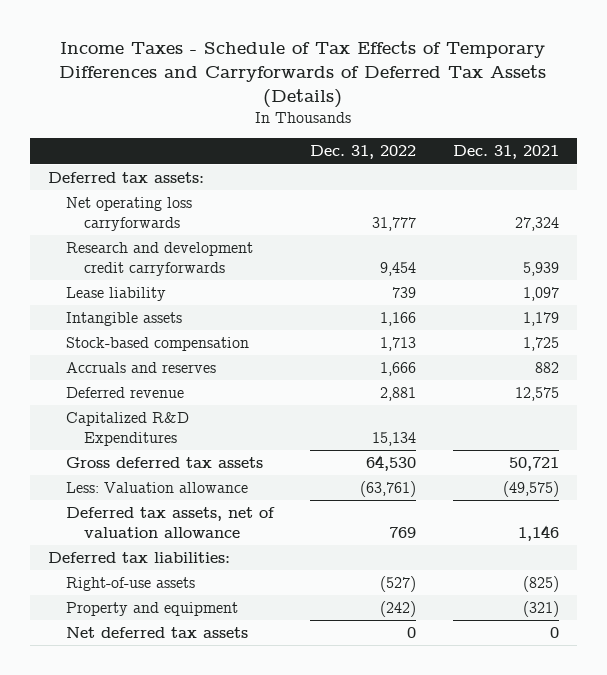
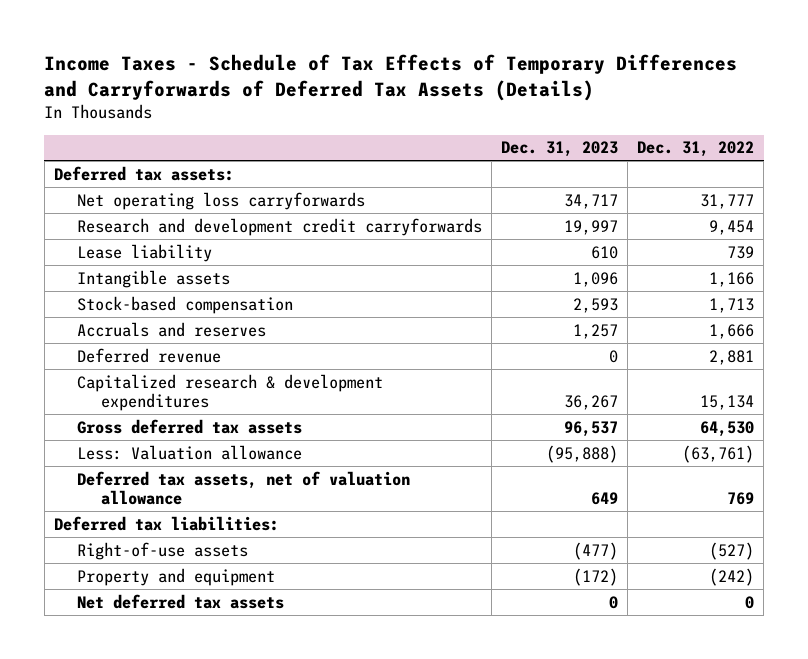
- | Dec. 31, 2022 | Dec. 31, 2021
+ | Dec. 31, 2023 | Dec. 31, 2022
- Capitalized R&D Expenditures | 15,134 |
+ Capitalized research & development expenditures | 36,267 | 15,134

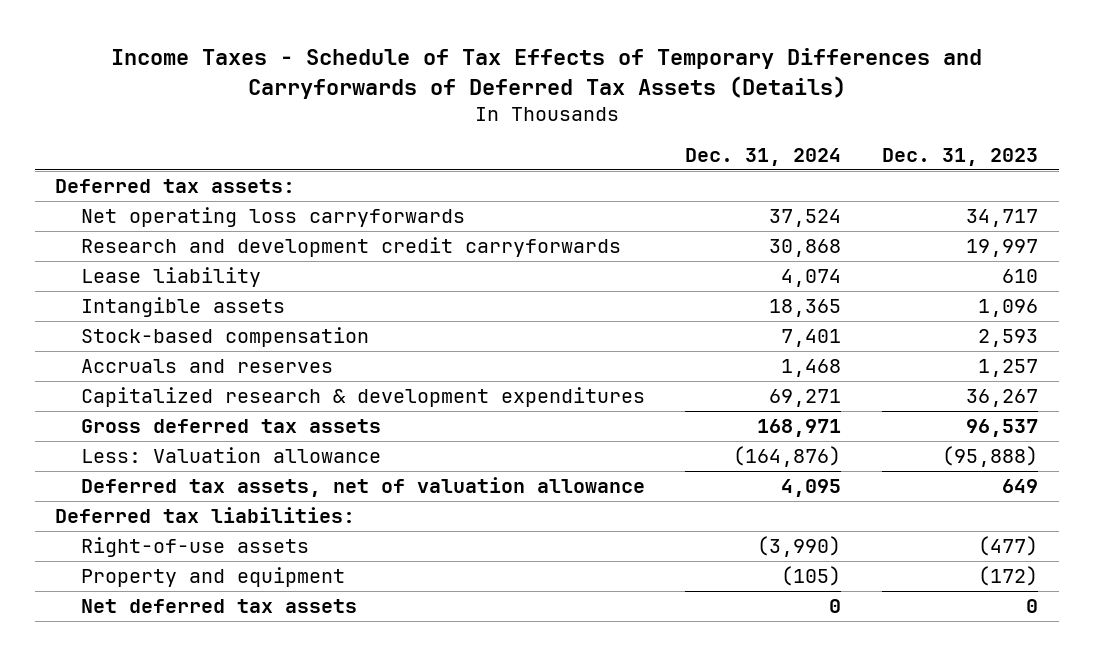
- | Dec. 31, 2023 | Dec. 31, 2022
+ | Dec. 31, 2024 | Dec. 31, 2023
- Deferred revenue | 0 | 2,881

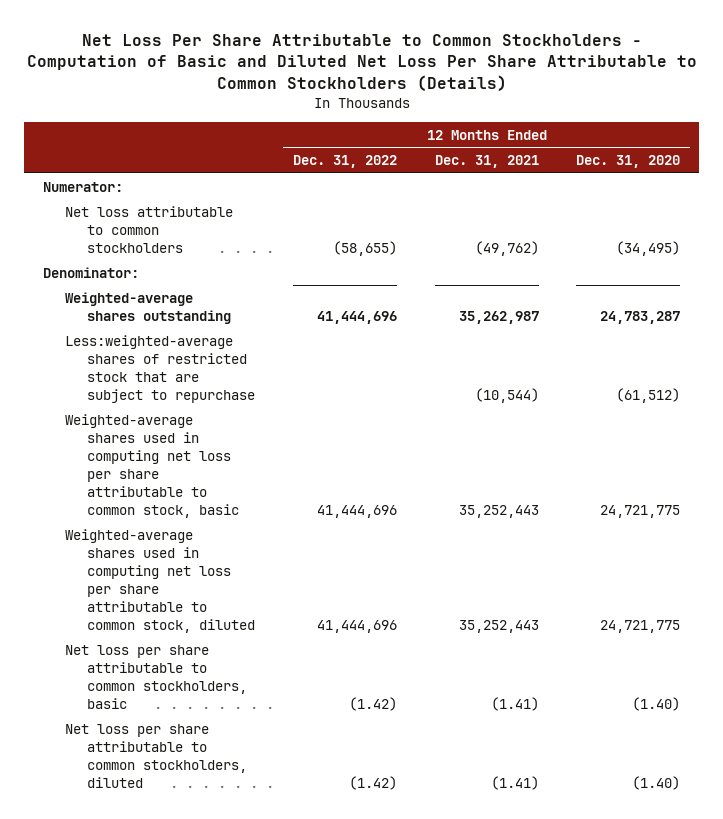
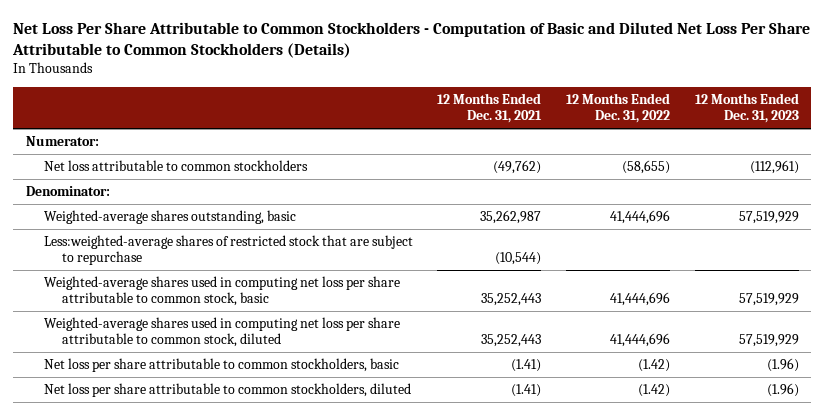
- | 12 Months Ended Dec. 31, 2022 | 12 Months Ended Dec. 31, 2021 | 12 Months Ended Dec. 31, 2020
+ | 12 Months Ended Dec. 31, 2021 | 12 Months Ended Dec. 31, 2022 | 12 Months Ended Dec. 31, 2023
- Weighted-average shares outstanding | 41,444,696 | 35,262,987 | 24,783,287
+ Weighted-average shares outstanding, basic | 35,262,987 | 41,444,696 | 57,519,929

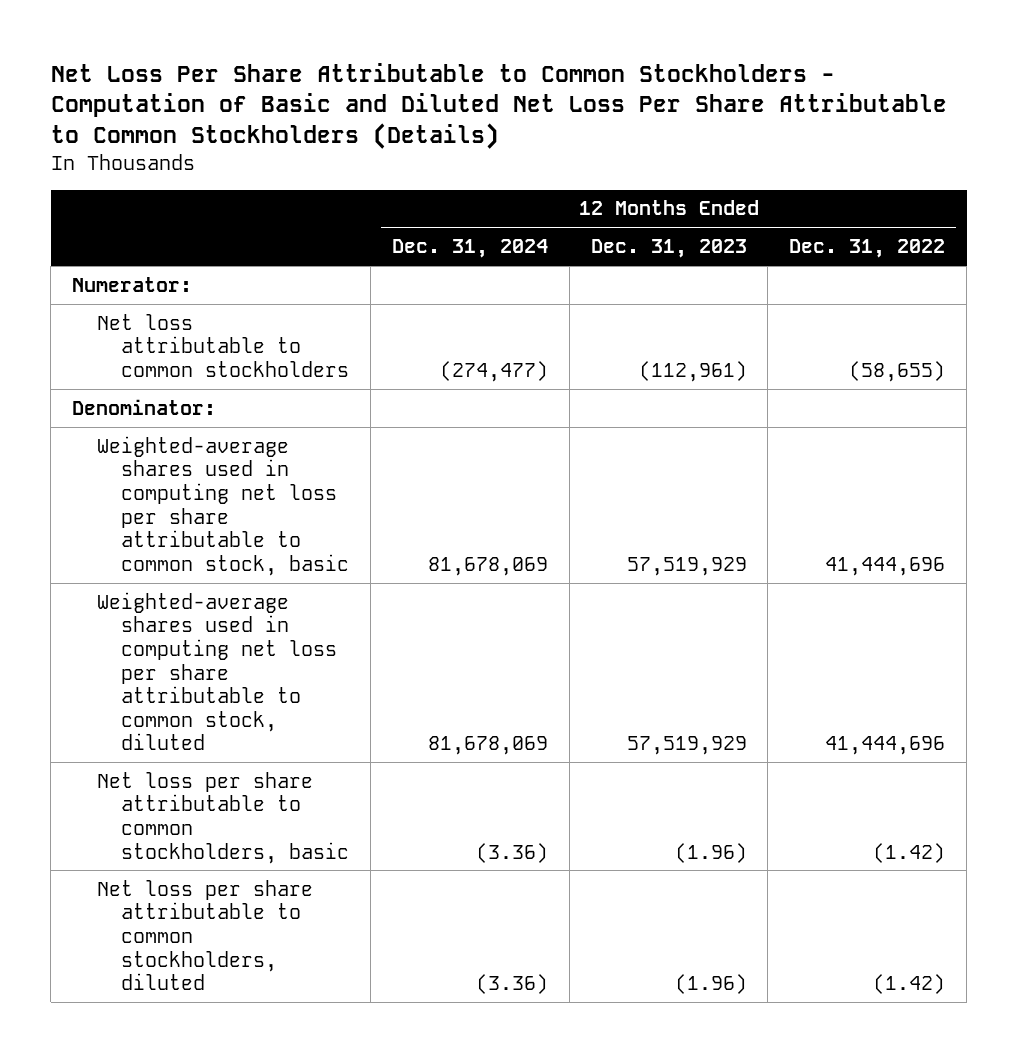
- | 12 Months Ended Dec. 31, 2021 | 12 Months Ended Dec. 31, 2022 | 12 Months Ended Dec. 31, 2023
+ | 12 Months Ended Dec. 31, 2024 | 12 Months Ended Dec. 31, 2023 | 12 Months Ended Dec. 31, 2022
- Weighted-average shares outstanding, basic | 35,262,987 | 41,444,696 | 57,519,929
- Less:weighted-average shares of restricted stock that are subject to repurchase | (10,544) | |

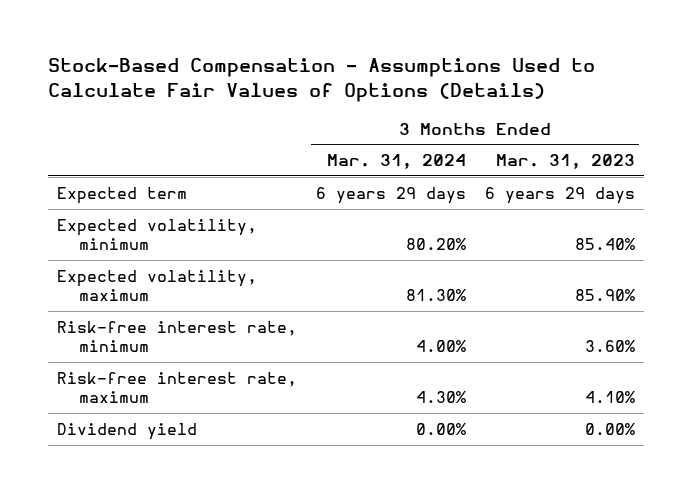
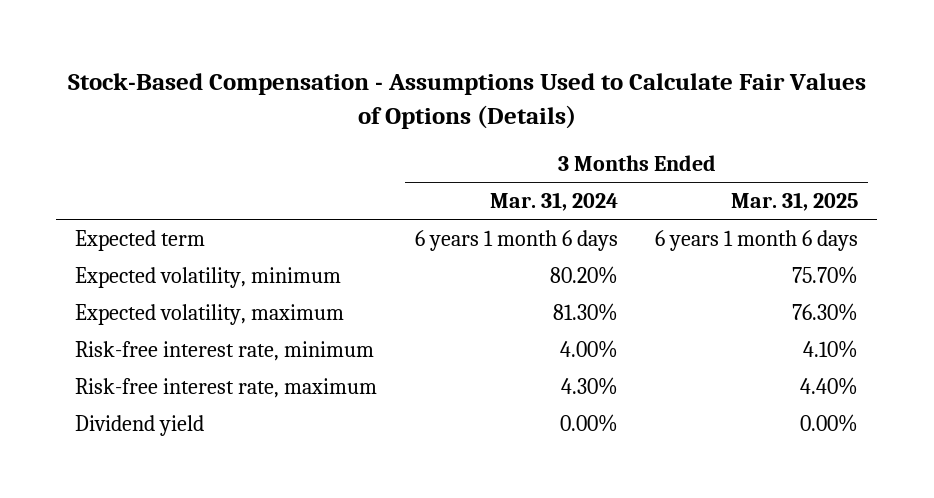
- | 3 Months Ended Mar. 31, 2024 | 3 Months Ended Mar. 31, 2023
+ | 3 Months Ended Mar. 31, 2024 | 3 Months Ended Mar. 31, 2025
- Expected term | 6 years 29 days | 6 years 29 days
+ Expected term | 6 years 1 month 6 days | 6 years 1 month 6 days

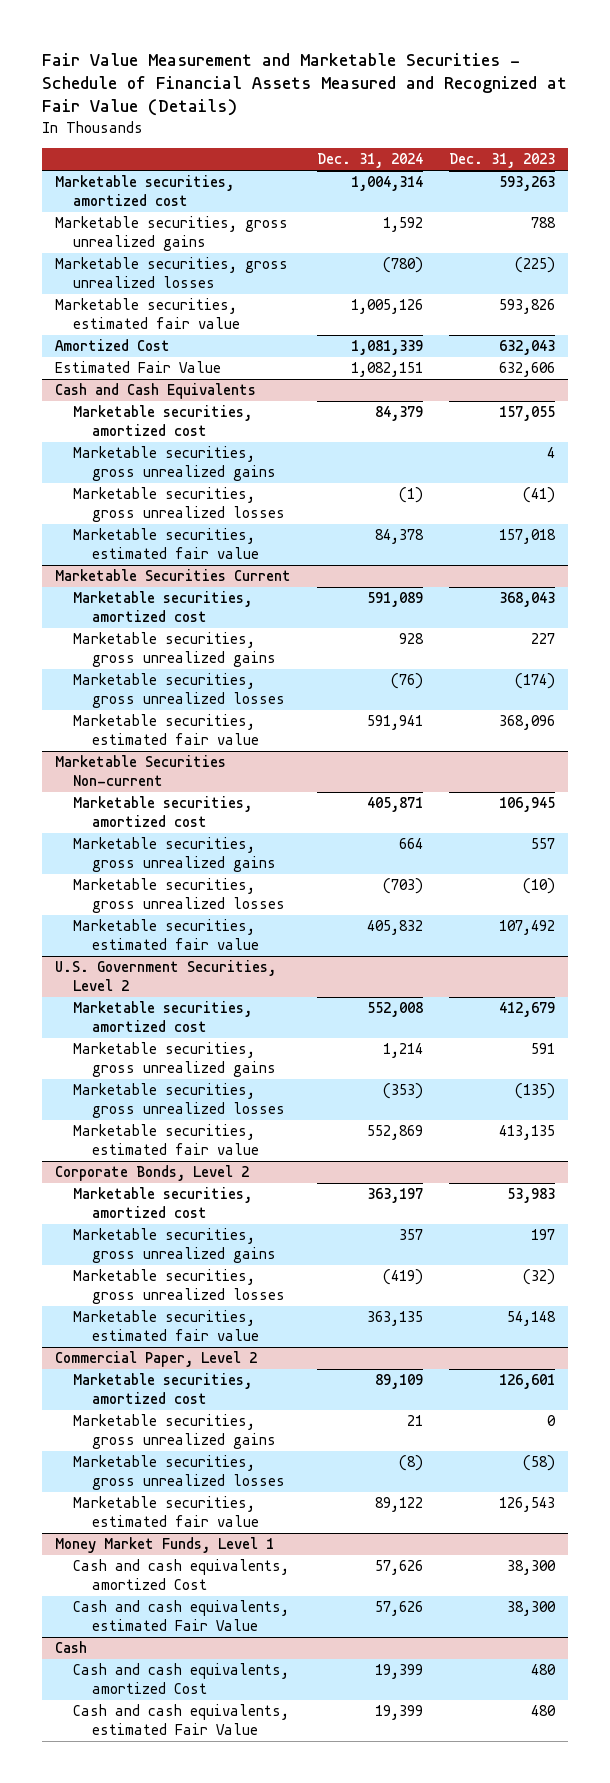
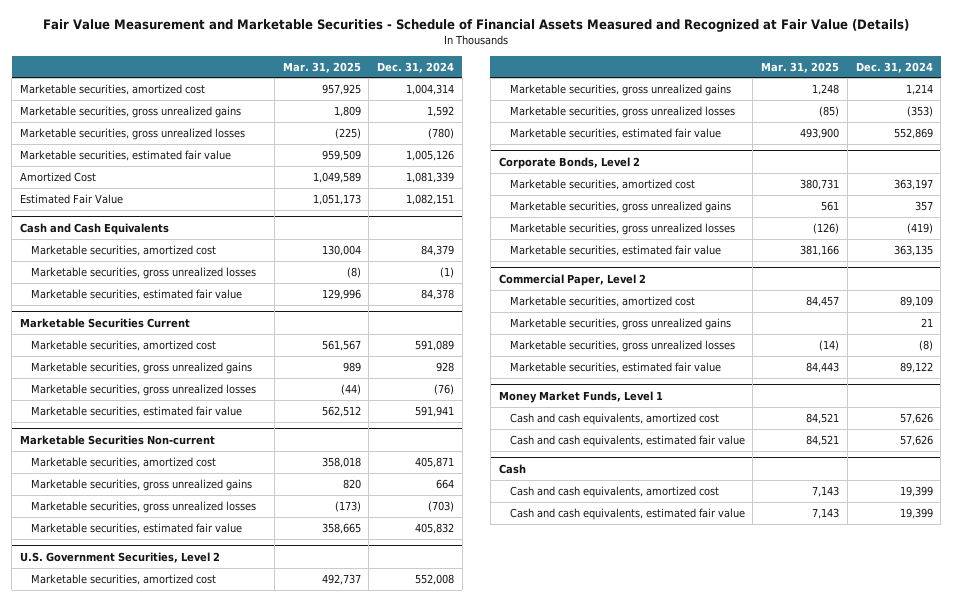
- | Dec. 31, 2024 | Dec. 31, 2023
+ | Mar. 31, 2025 | Dec. 31, 2024
@ Cash and Cash Equivalents
- Marketable securities, gross unrealized gains | | 4
@ Money Market Funds, Level 1
- Cash and cash equivalents, amortized Cost | 57,626 | 38,300
- Cash and cash equivalents, estimated Fair Value | 57,626 | 38,300
+ Cash and cash equivalents, amortized cost | 84,521 | 57,626
+ Cash and cash equivalents, estimated fair value | 84,521 | 57,626
@ Cash
- Cash and cash equivalents, amortized Cost | 19,399 | 480
- Cash and cash equivalents, estimated Fair Value | 19,399 | 480
+ Cash and cash equivalents, amortized cost | 7,143 | 19,399
+ Cash and cash equivalents, estimated fair value | 7,143 | 19,399

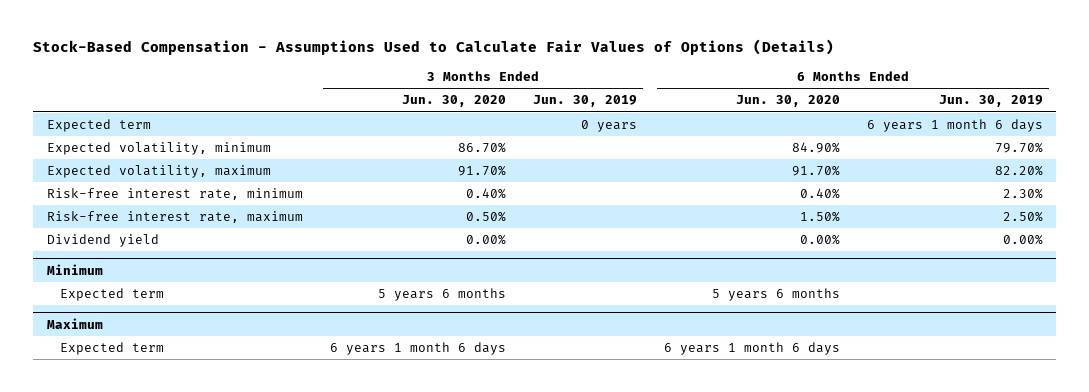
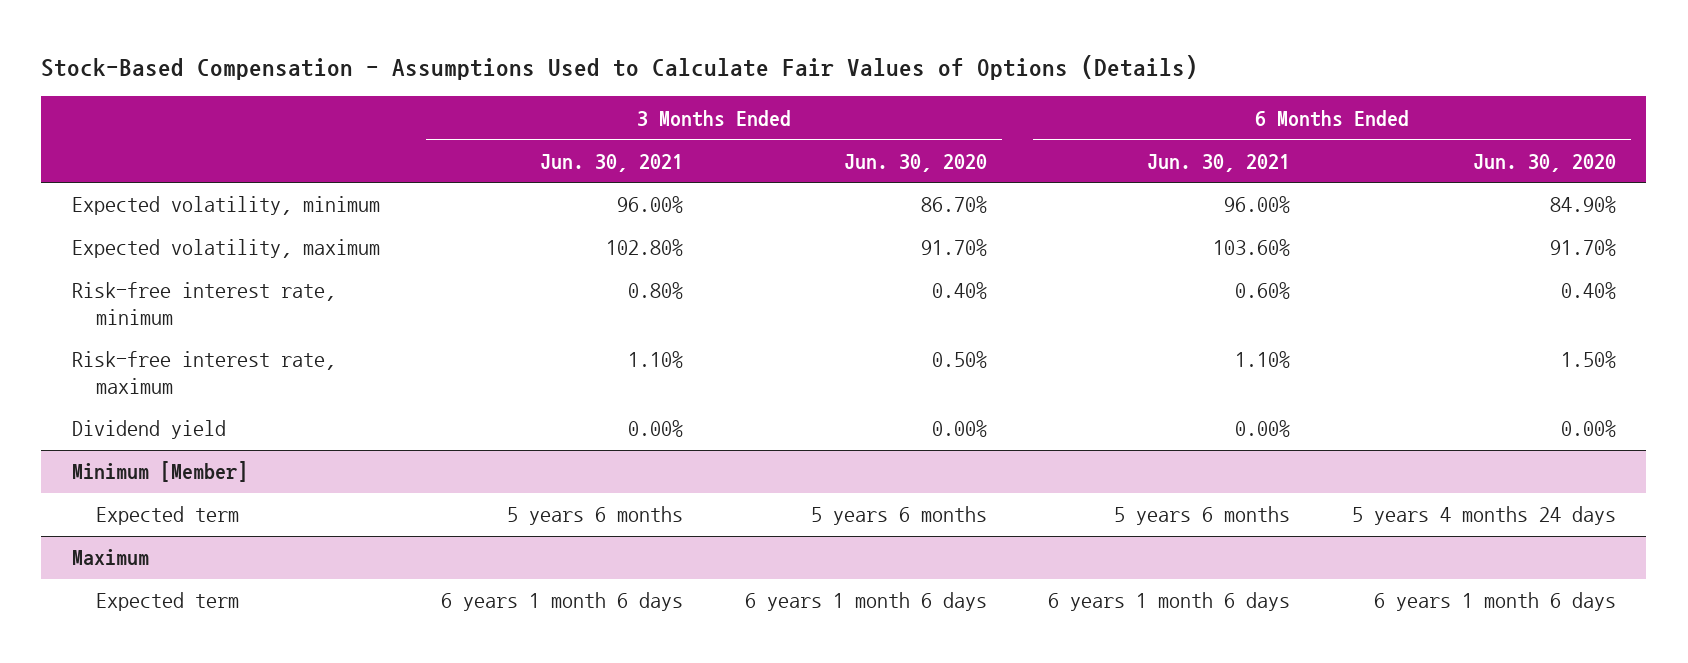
- | 3 Months Ended Jun. 30, 2020 | 3 Months Ended Jun. 30, 2019 | 6 Months Ended Jun. 30, 2020 | 6 Months Ended Jun. 30, 2019
+ | 3 Months Ended Jun. 30, 2021 | 3 Months Ended Jun. 30, 2020 | 6 Months Ended Jun. 30, 2021 | 6 Months Ended Jun. 30, 2020
- Expected term | | 0 years | | 6 years 1 month 6 days
- Minimum
- Expected term | 5 years 6 months | | 5 years 6 months |
+ Minimum [Member]
+ Expected term | 5 years 6 months | 5 years 6 months | 5 years 6 months | 5 years 4 months 24 days

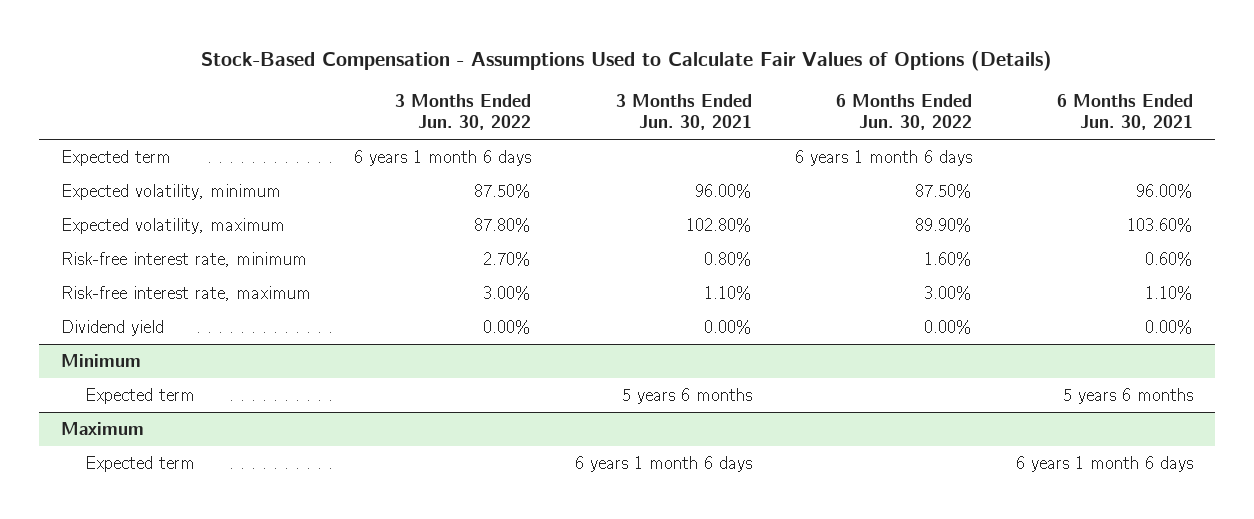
- | 3 Months Ended Jun. 30, 2021 | 3 Months Ended Jun. 30, 2020 | 6 Months Ended Jun. 30, 2021 | 6 Months Ended Jun. 30, 2020
+ | 3 Months Ended Jun. 30, 2022 | 3 Months Ended Jun. 30, 2021 | 6 Months Ended Jun. 30, 2022 | 6 Months Ended Jun. 30, 2021
+ Expected term | 6 years 1 month 6 days | | 6 years 1 month 6 days |
- Minimum [Member]
+ Minimum

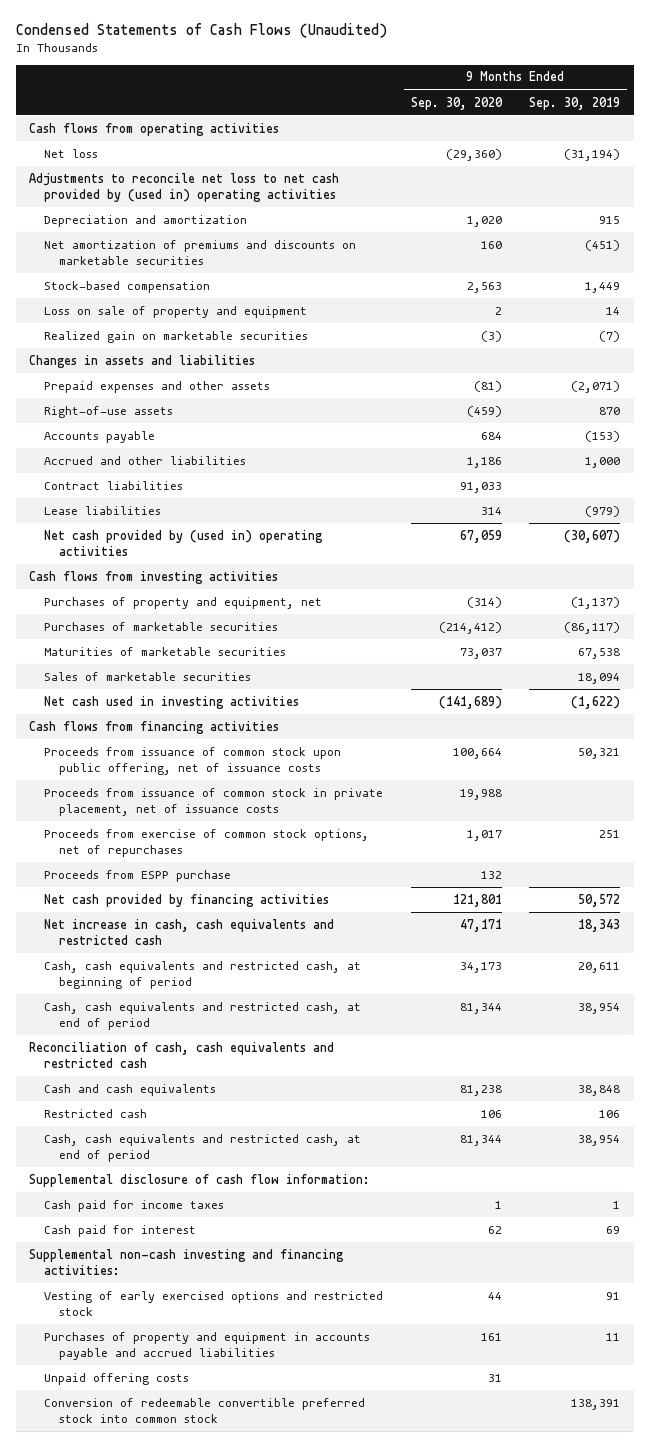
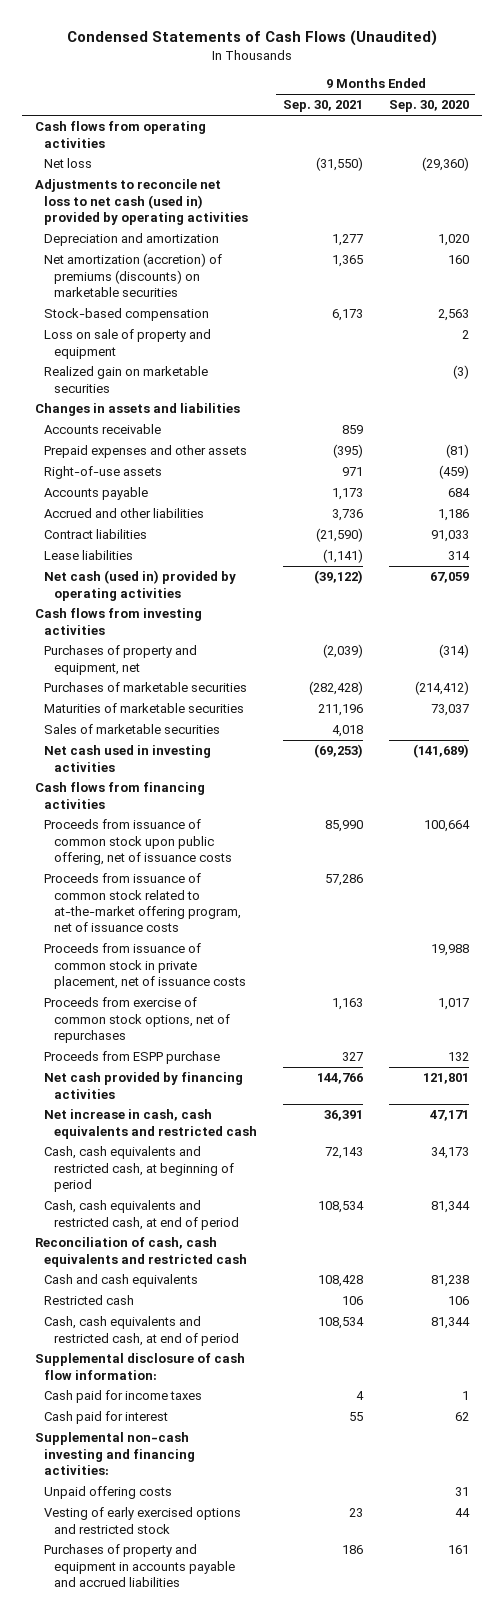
- | 9 Months Ended Sep. 30, 2020 | 9 Months Ended Sep. 30, 2019
+ | 9 Months Ended Sep. 30, 2021 | 9 Months Ended Sep. 30, 2020
- Adjustments to reconcile net loss to net cash provided by (used in) operating activities
+ Adjustments to reconcile net loss to net cash (used in) provided by operating activities
- Net amortization of premiums and discounts on marketable securities | 160 | (451)
+ Net amortization (accretion) of premiums (discounts) on marketable securities | 1,365 | 160
+ Accounts receivable | 859 |
- Net cash provided by (used in) operating activities | 67,059 | (30,607)
+ Net cash (used in) provided by operating activities | (39,122) | 67,059
+ Proceeds from issuance of common stock related to at-the-market offering program, net of issuance costs | 57,286 |
moved up: Unpaid offering costs | | 31
- Conversion of redeemable convertible preferred stock into common stock | | 138,391

